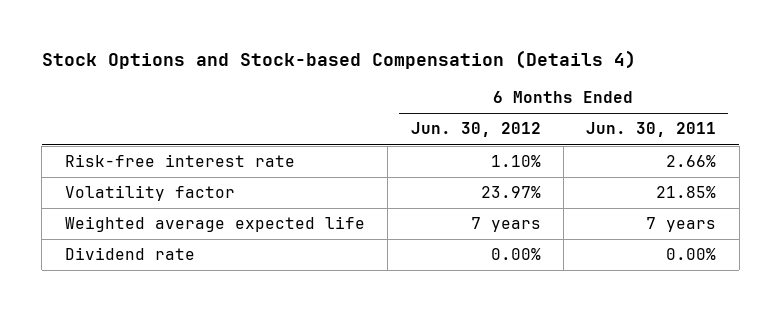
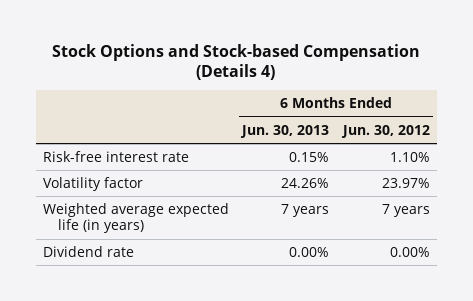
- | 6 Months Ended Jun. 30, 2012 | 6 Months Ended Jun. 30, 2011
+ | 6 Months Ended Jun. 30, 2013 | 6 Months Ended Jun. 30, 2012
- Weighted average expected life | 7 years | 7 years
+ Weighted average expected life (in years) | 7 years | 7 years

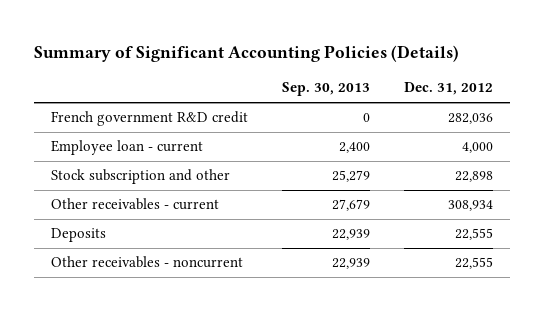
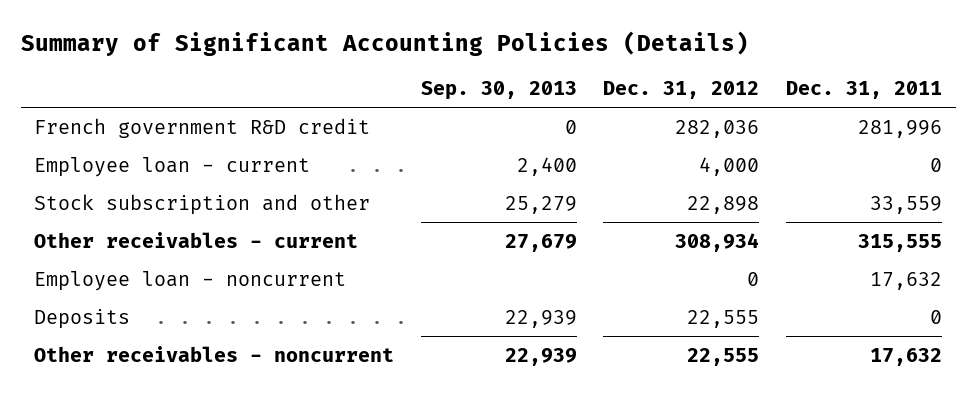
- | Sep. 30, 2013 | Dec. 31, 2012
+ | Sep. 30, 2013 | Dec. 31, 2012 | Dec. 31, 2011
+ Employee loan - noncurrent | | 0 | 17,632

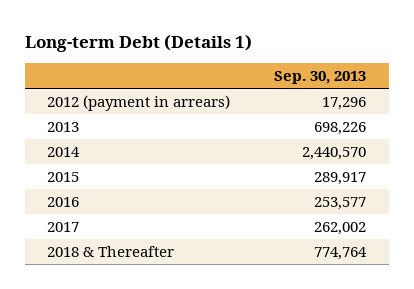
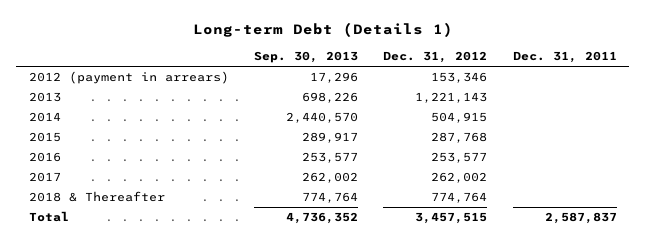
- | Sep. 30, 2013
+ | Sep. 30, 2013 | Dec. 31, 2012 | Dec. 31, 2011
+ Total | 4,736,352 | 3,457,515 | 2,587,837

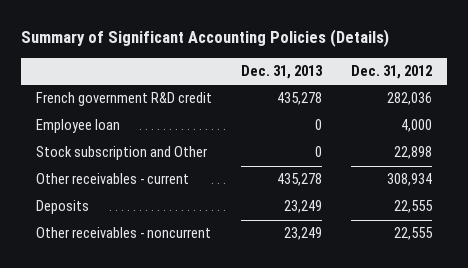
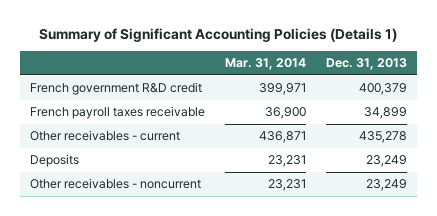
- Summary of Significant Accounting Policies (Details)
+ Summary of Significant Accounting Policies (Details 1)
- | Dec. 31, 2013 | Dec. 31, 2012
+ | Mar. 31, 2014 | Dec. 31, 2013
- French government R&D credit | 435,278 | 282,036
- Employee loan | 0 | 4,000
- Stock subscription and Other | 0 | 22,898
+ French government R&D credit | 399,971 | 400,379
+ French payroll taxes receivable | 36,900 | 34,899

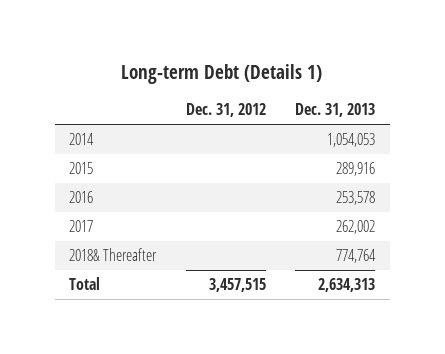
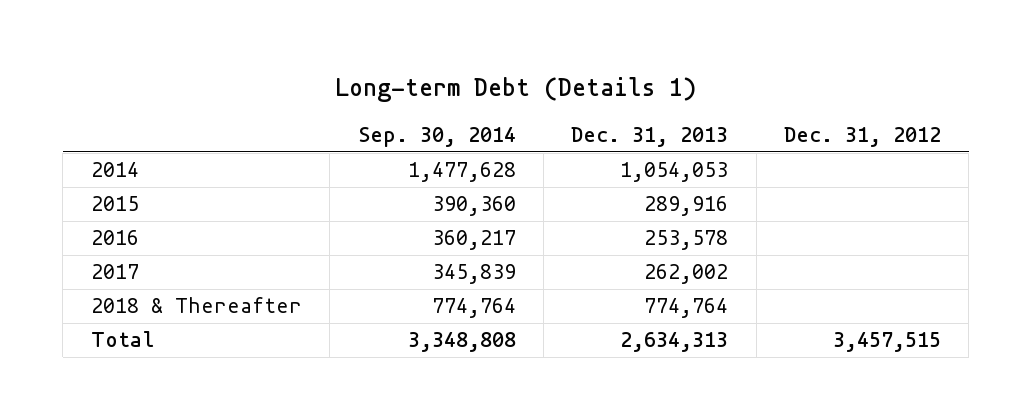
- | Dec. 31, 2012 | Dec. 31, 2013
+ | Sep. 30, 2014 | Dec. 31, 2013 | Dec. 31, 2012
- 2018& Thereafter | | 774,764
+ 2018 & Thereafter | 774,764 | 774,764 |

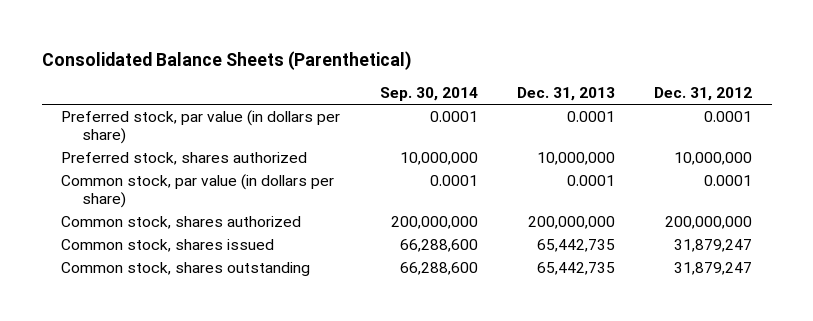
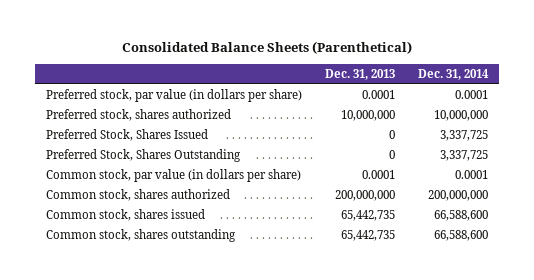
- | Sep. 30, 2014 | Dec. 31, 2013 | Dec. 31, 2012
+ | Dec. 31, 2013 | Dec. 31, 2014
+ Preferred Stock, Shares Issued | 0 | 3,337,725
+ Preferred Stock, Shares Outstanding | 0 | 3,337,725

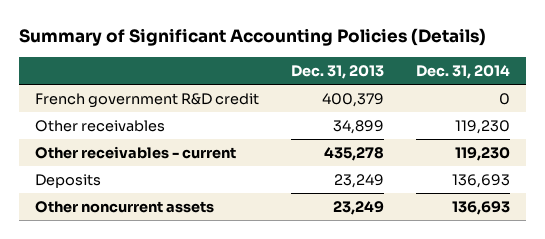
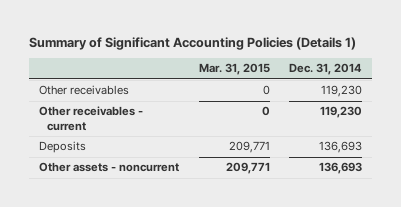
- Summary of Significant Accounting Policies (Details)
+ Summary of Significant Accounting Policies (Details 1)
- | Dec. 31, 2013 | Dec. 31, 2014
+ | Mar. 31, 2015 | Dec. 31, 2014
- French government R&D credit | 400,379 | 0
- Other noncurrent assets | 23,249 | 136,693
+ Other assets - noncurrent | 209,771 | 136,693

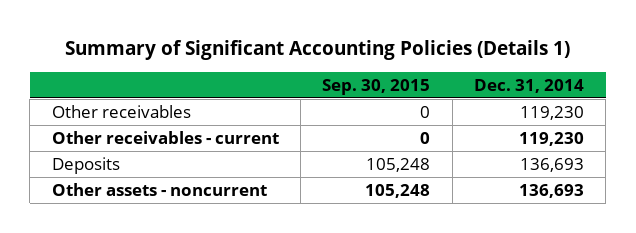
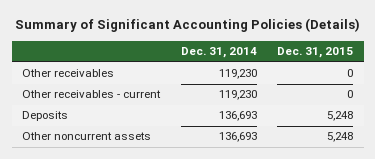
- Summary of Significant Accounting Policies (Details 1)
+ Summary of Significant Accounting Policies (Details)
- | Sep. 30, 2015 | Dec. 31, 2014
+ | Dec. 31, 2014 | Dec. 31, 2015
- Other assets - noncurrent | 105,248 | 136,693
+ Other noncurrent assets | 136,693 | 5,248

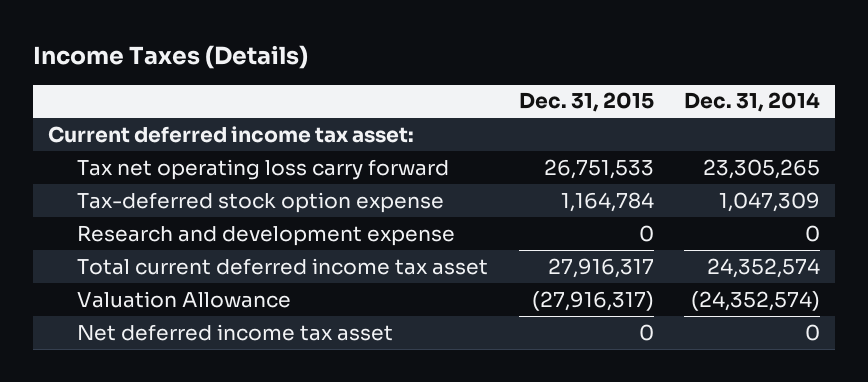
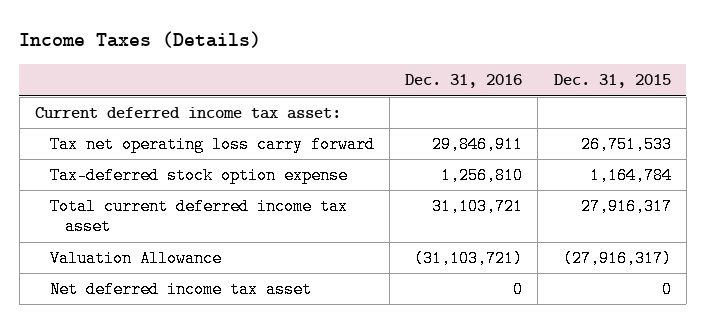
- | Dec. 31, 2015 | Dec. 31, 2014
+ | Dec. 31, 2016 | Dec. 31, 2015
- Research and development expense | 0 | 0

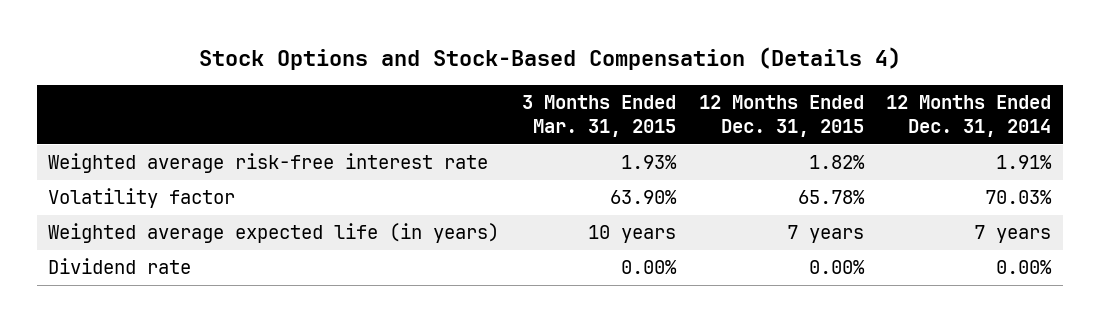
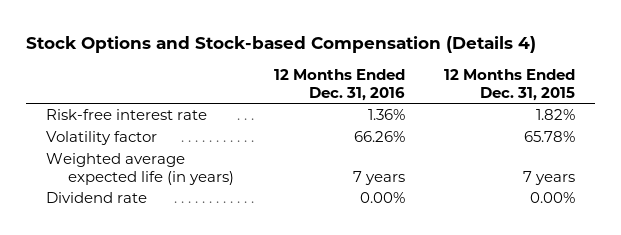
- Stock Options and Stock-Based Compensation (Details 4)
+ Stock Options and Stock-based Compensation (Details 4)
- | 3 Months Ended Mar. 31, 2015 | 12 Months Ended Dec. 31, 2015 | 12 Months Ended Dec. 31, 2014
+ | 12 Months Ended Dec. 31, 2016 | 12 Months Ended Dec. 31, 2015
- Weighted average risk-free interest rate | 1.93% | 1.82% | 1.91%
+ Risk-free interest rate | 1.36% | 1.82%

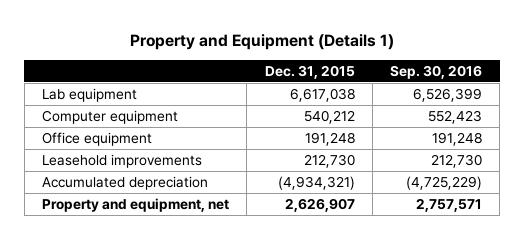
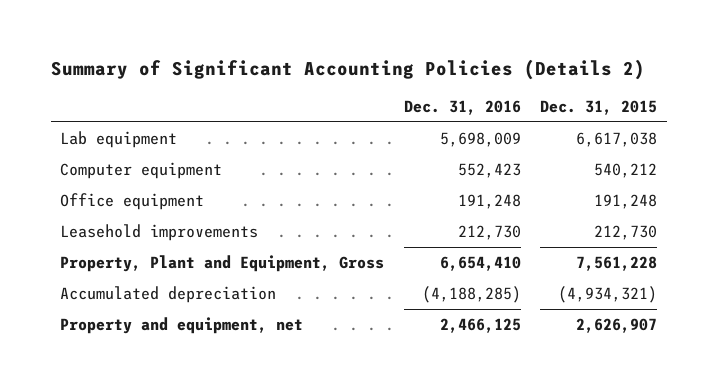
- Property and Equipment (Details 1)
+ Summary of Significant Accounting Policies (Details 2)
- | Dec. 31, 2015 | Sep. 30, 2016
+ | Dec. 31, 2016 | Dec. 31, 2015
+ Property, Plant and Equipment, Gross | 6,654,410 | 7,561,228

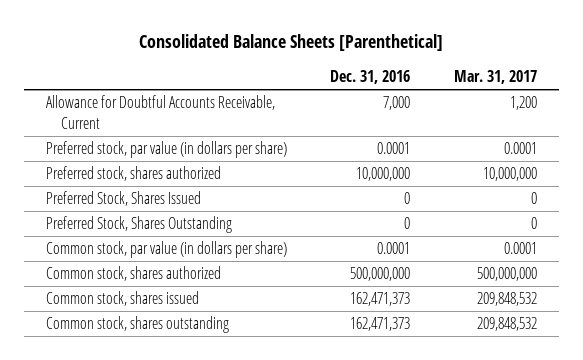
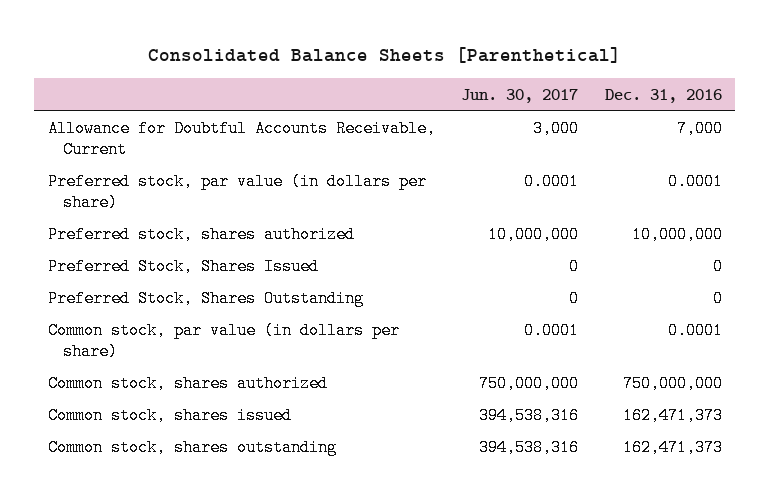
- | Dec. 31, 2016 | Mar. 31, 2017
+ | Jun. 30, 2017 | Dec. 31, 2016
- Common stock, shares authorized | 500,000,000 | 500,000,000
+ Common stock, shares authorized | 750,000,000 | 750,000,000

